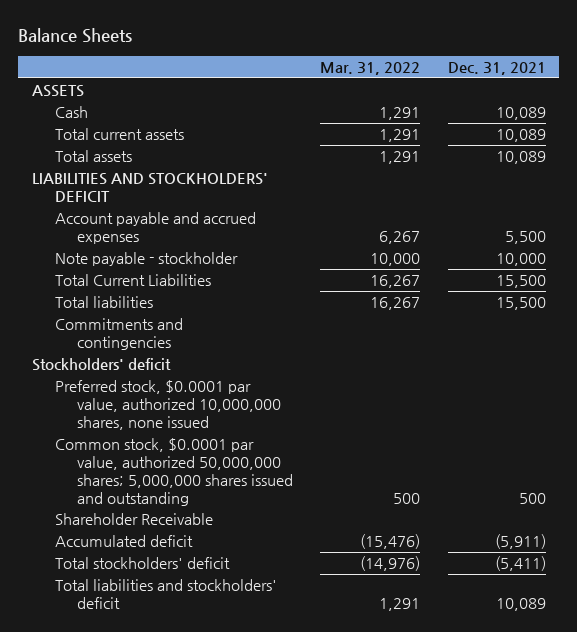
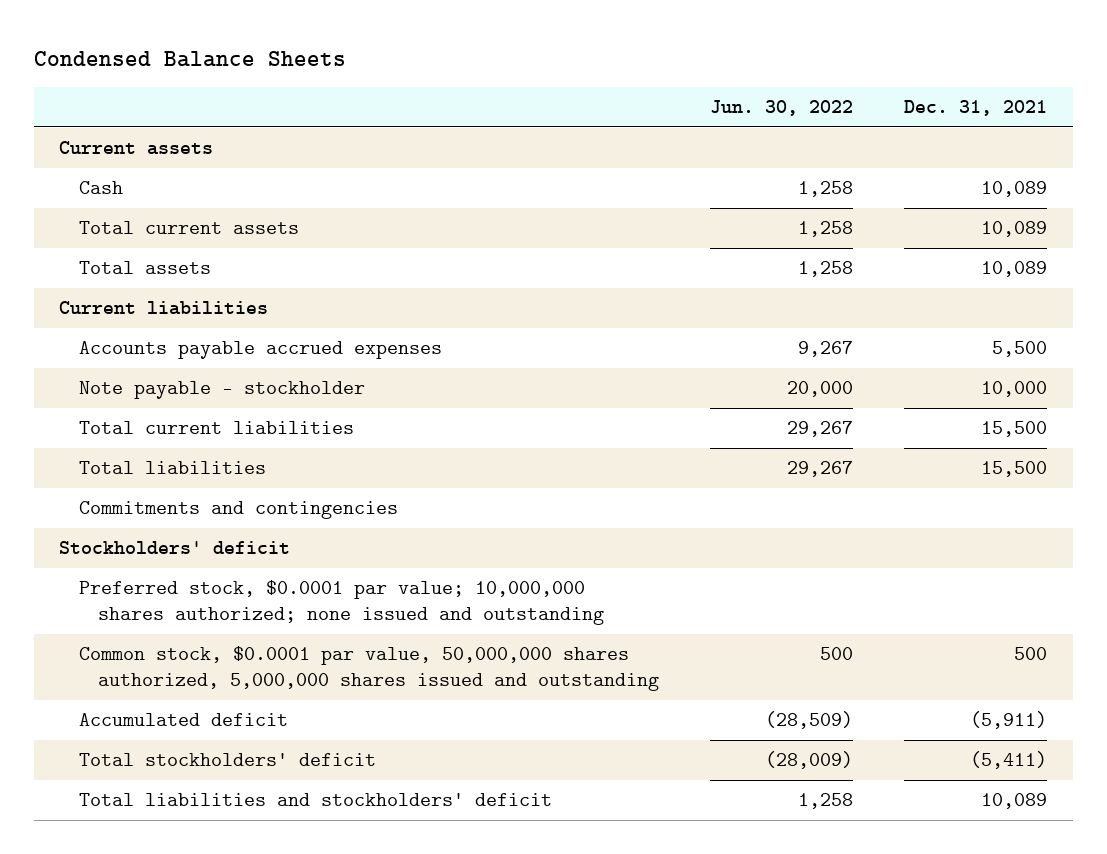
- Balance Sheets
+ Condensed Balance Sheets
- | Mar. 31, 2022 | Dec. 31, 2021
+ | Jun. 30, 2022 | Dec. 31, 2021
- ASSETS
+ Current assets
- LIABILITIES AND STOCKHOLDERS' DEFICIT
- Account payable and accrued expenses | 6,267 | 5,500
+ Current liabilities
+ Accounts payable accrued expenses | 9,267 | 5,500
- Total Current Liabilities | 16,267 | 15,500
+ Total current liabilities | 29,267 | 15,500
- Preferred stock, $0.0001 par value, authorized 10,000,000 shares, none issued
- Common stock, $0.0001 par value, authorized 50,000,000 shares; 5,000,000 shares issued and outstanding | 500 | 500
- Shareholder Receivable
+ Preferred stock, $0.0001 par value; 10,000,000 shares authorized; none issued and outstanding
+ Common stock, $0.0001 par value, 50,000,000 shares authorized, 5,000,000 shares issued and outstanding | 500 | 500

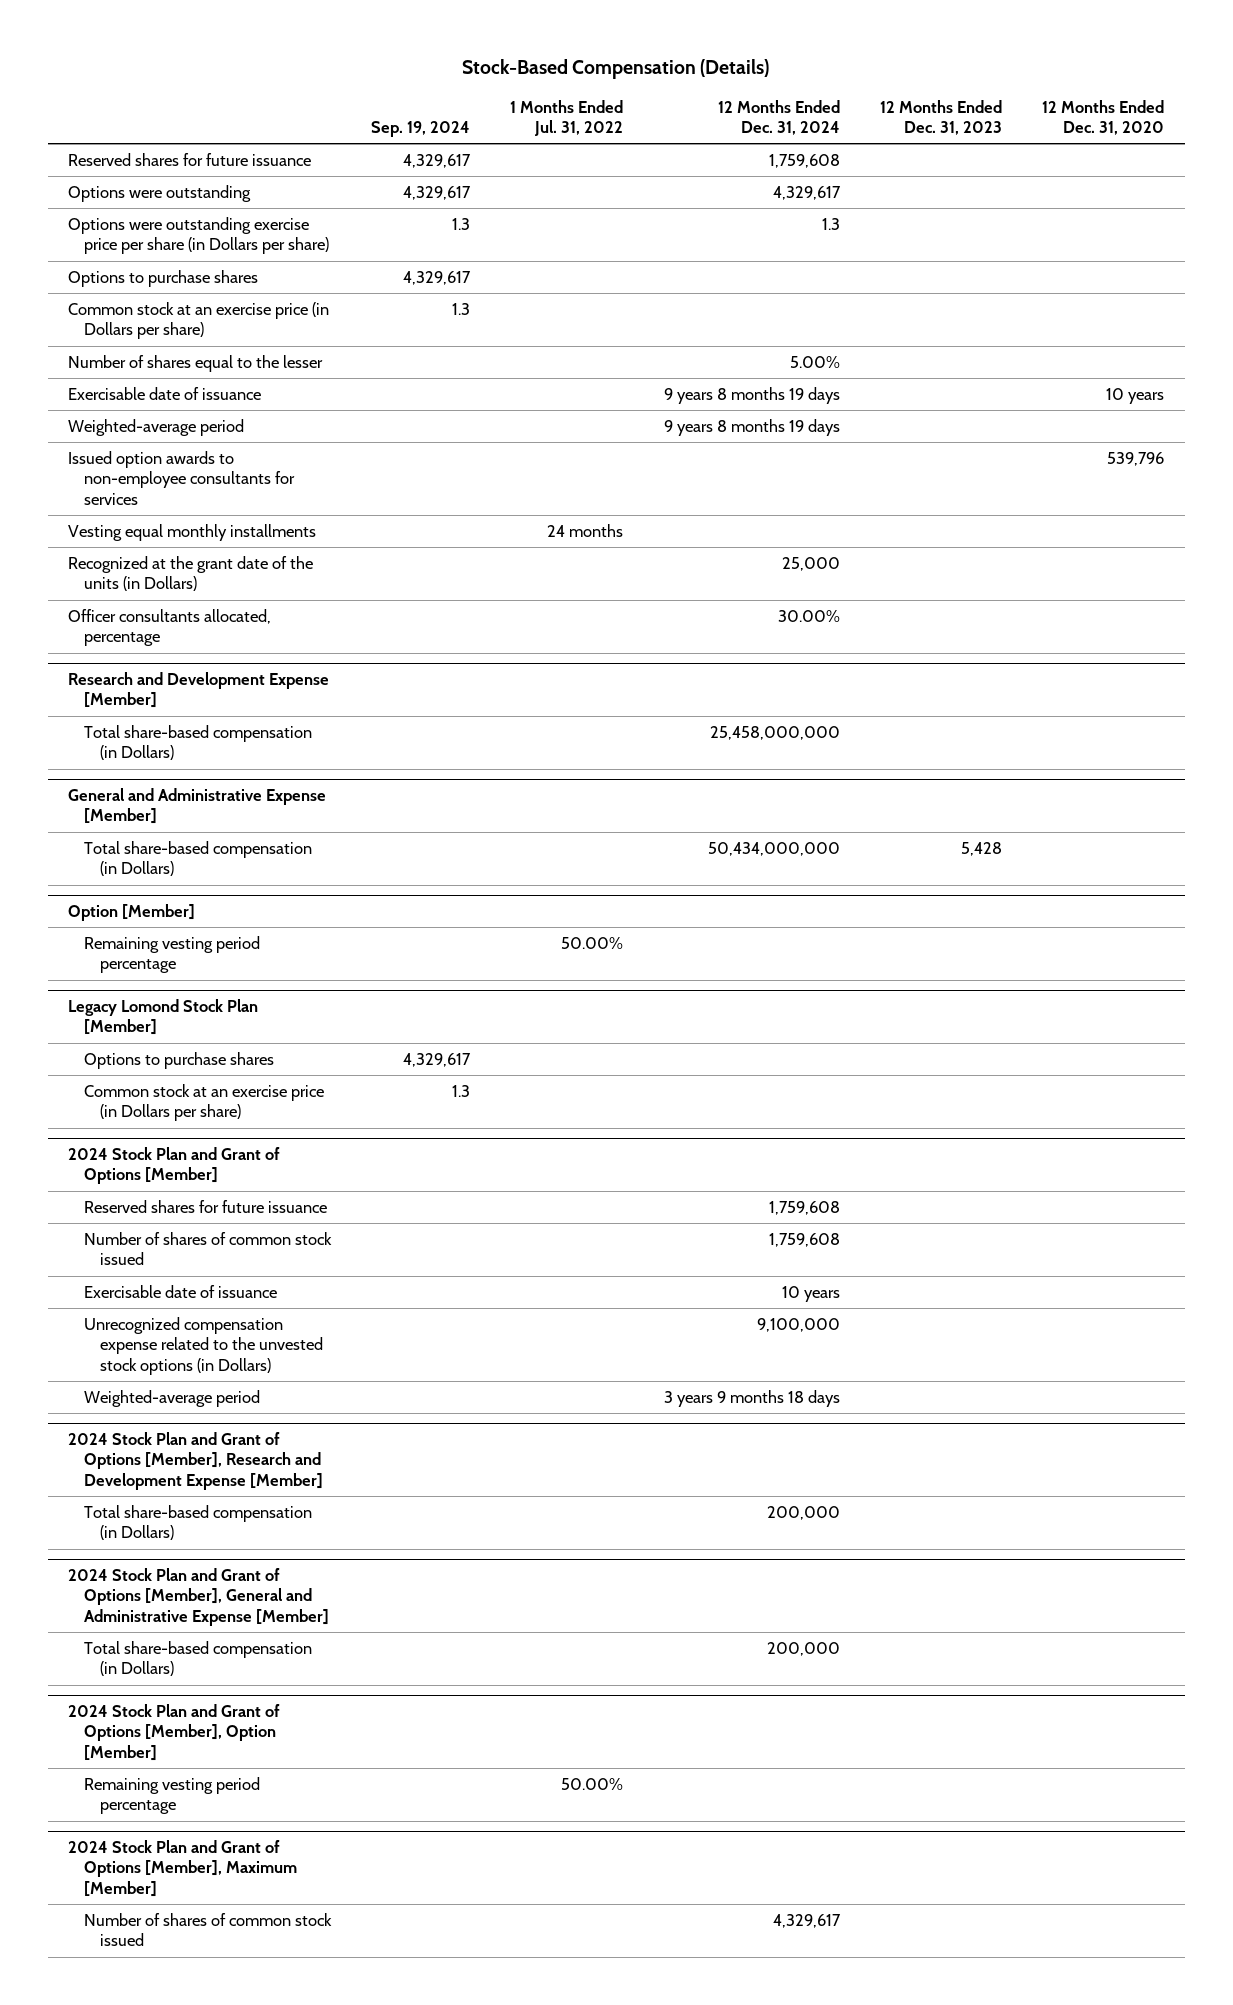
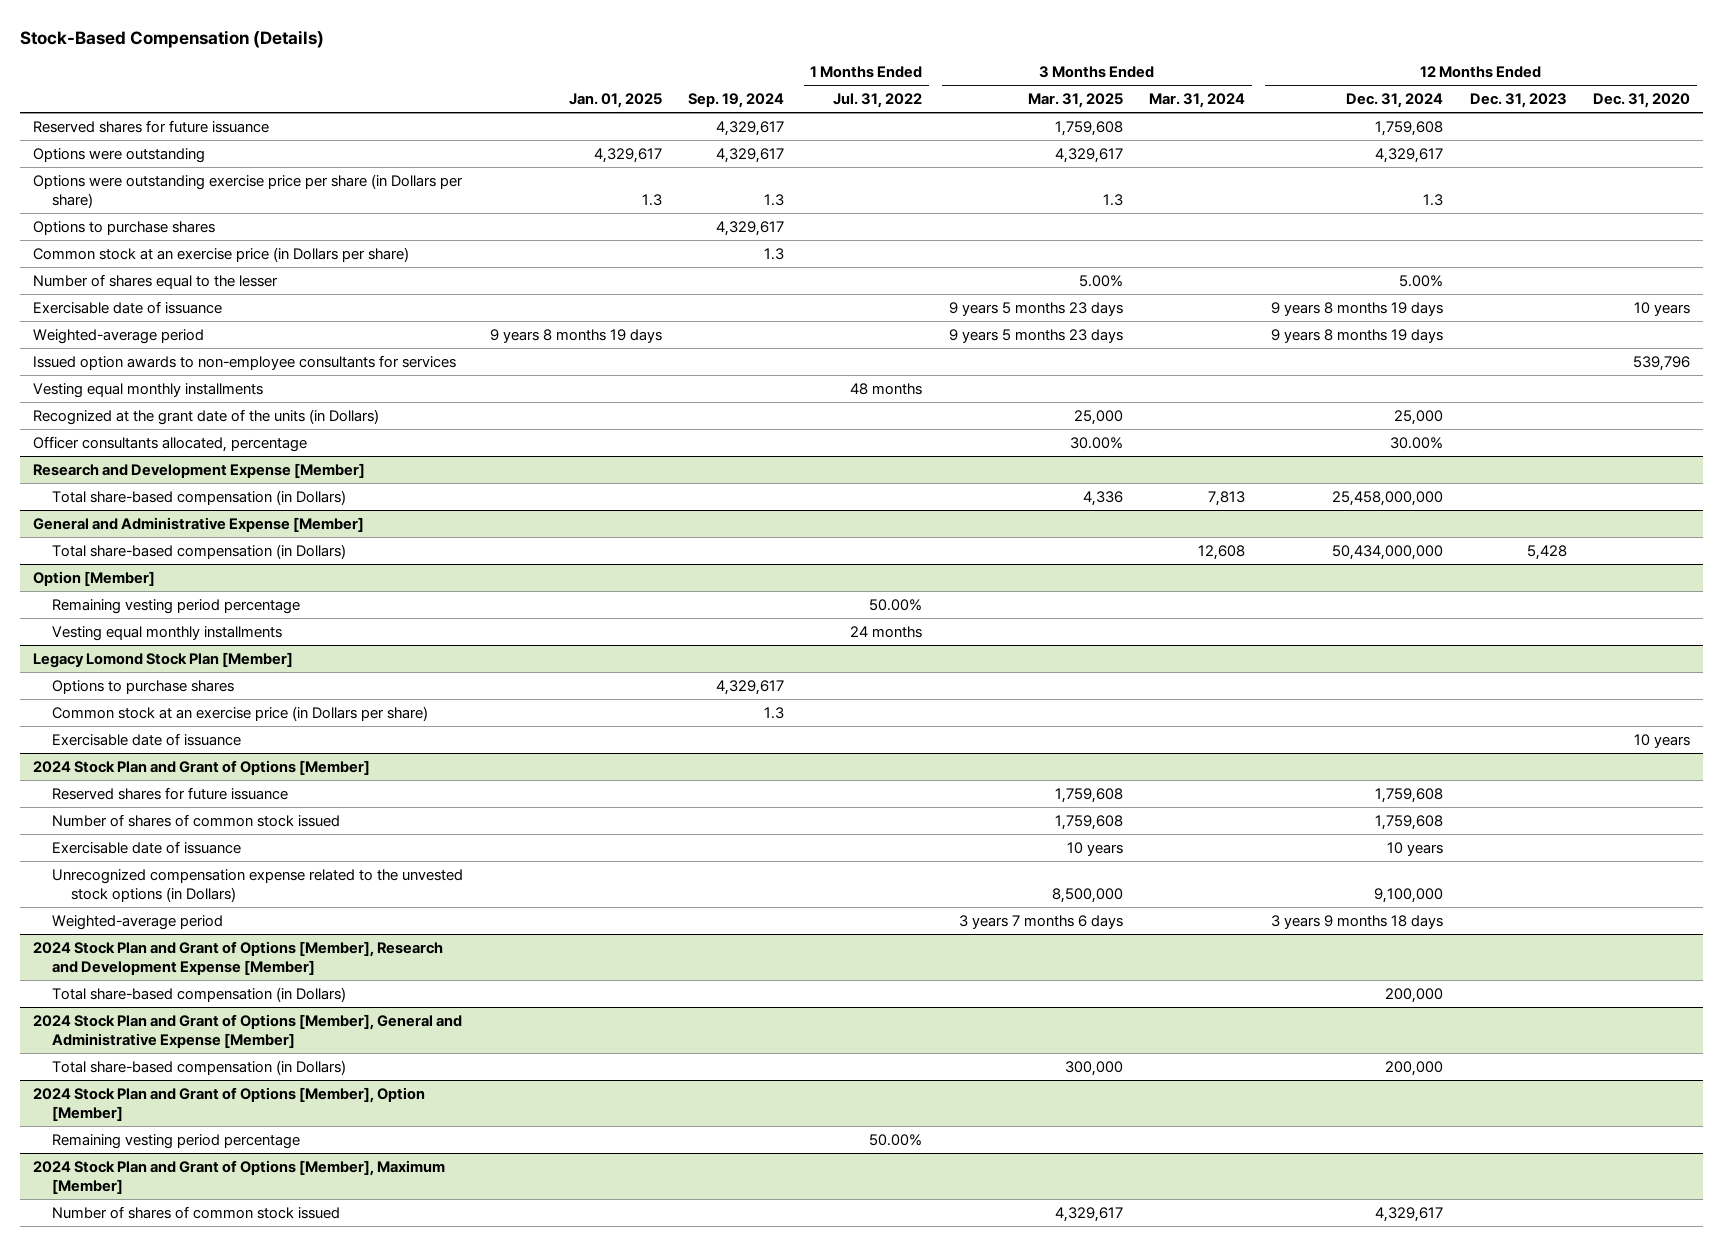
- | Sep. 19, 2024 | 1 Months Ended Jul. 31, 2022 | 12 Months Ended Dec. 31, 2024 | 12 Months Ended Dec. 31, 2023 | 12 Months Ended Dec. 31, 2020
+ | Jan. 01, 2025 | Sep. 19, 2024 | 1 Months Ended Jul. 31, 2022 | 3 Months Ended Mar. 31, 2025 | 3 Months Ended Mar. 31, 2024 | 12 Months Ended Dec. 31, 2024 | 12 Months Ended Dec. 31, 2023 | 12 Months Ended Dec. 31, 2020
- Vesting equal monthly installments | | 24 months | | |
+ Vesting equal monthly installments | | | 48 months | | | | |
@ Option [Member]
+ Vesting equal monthly installments | | | 24 months | | | | |
@ Legacy Lomond Stock Plan [Member]
+ Exercisable date of issuance | | | | | | | | 10 years

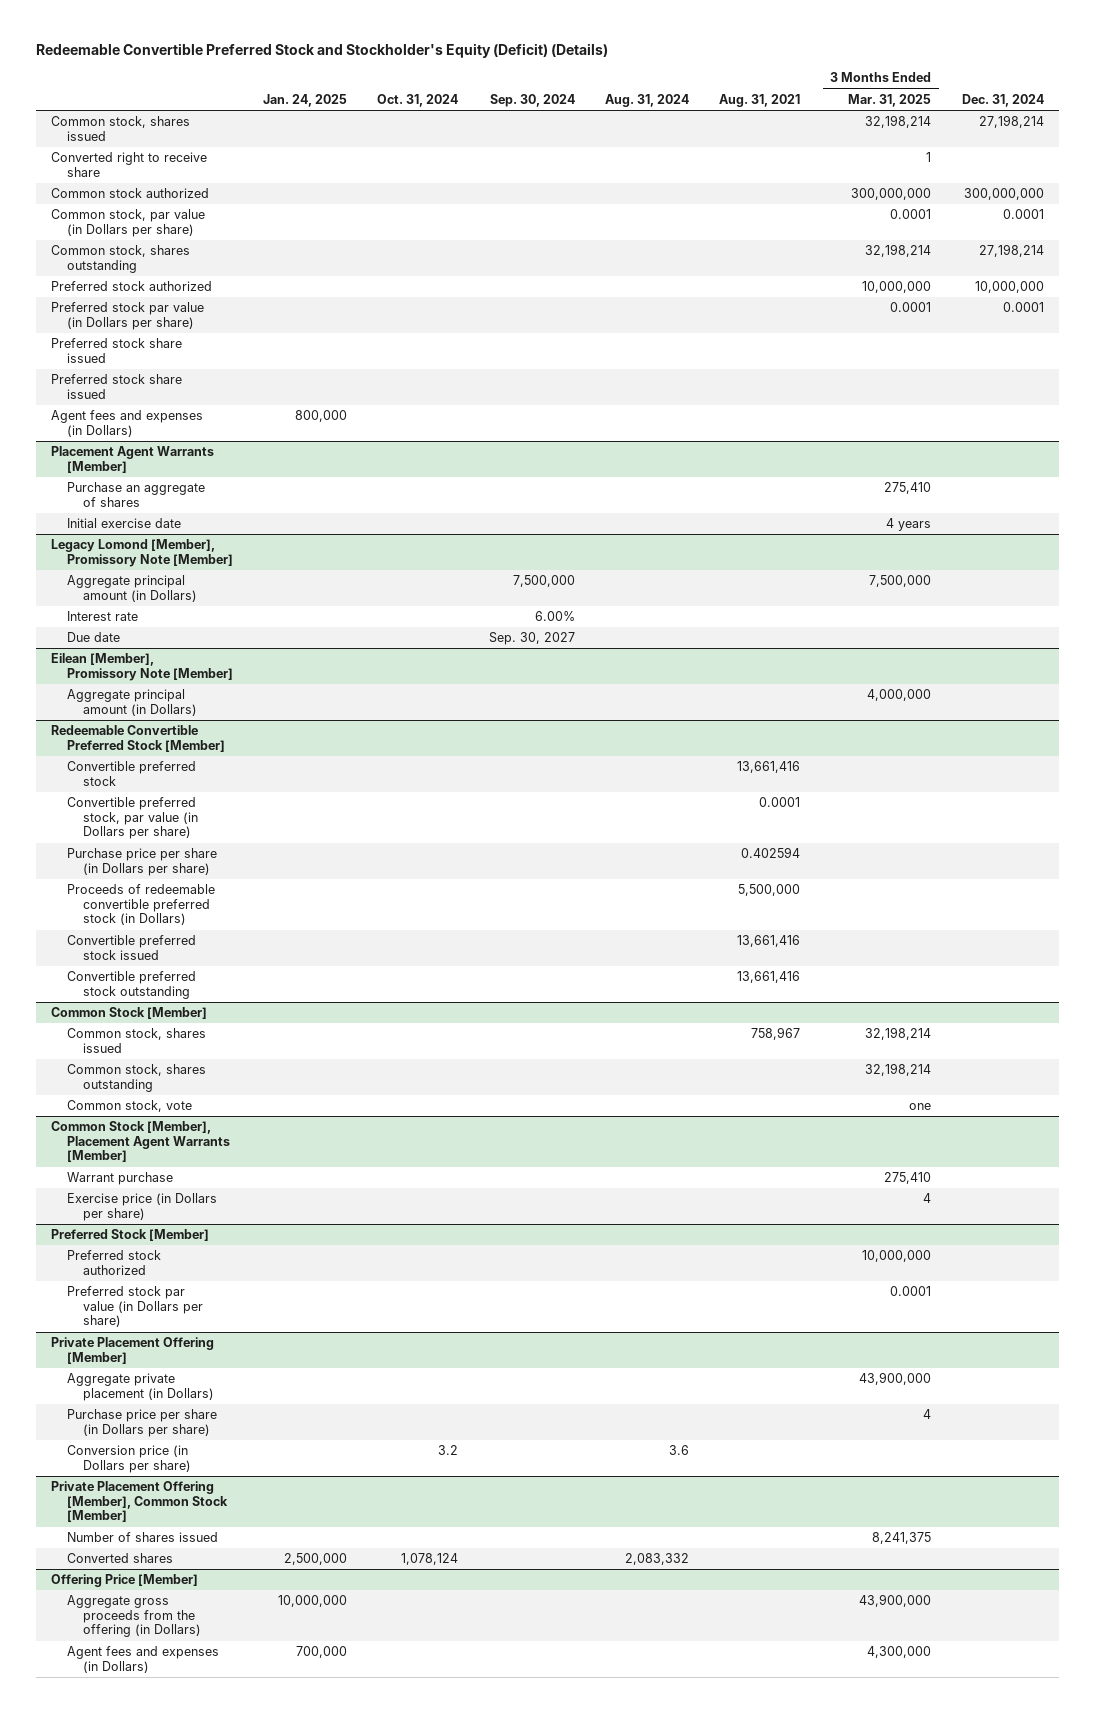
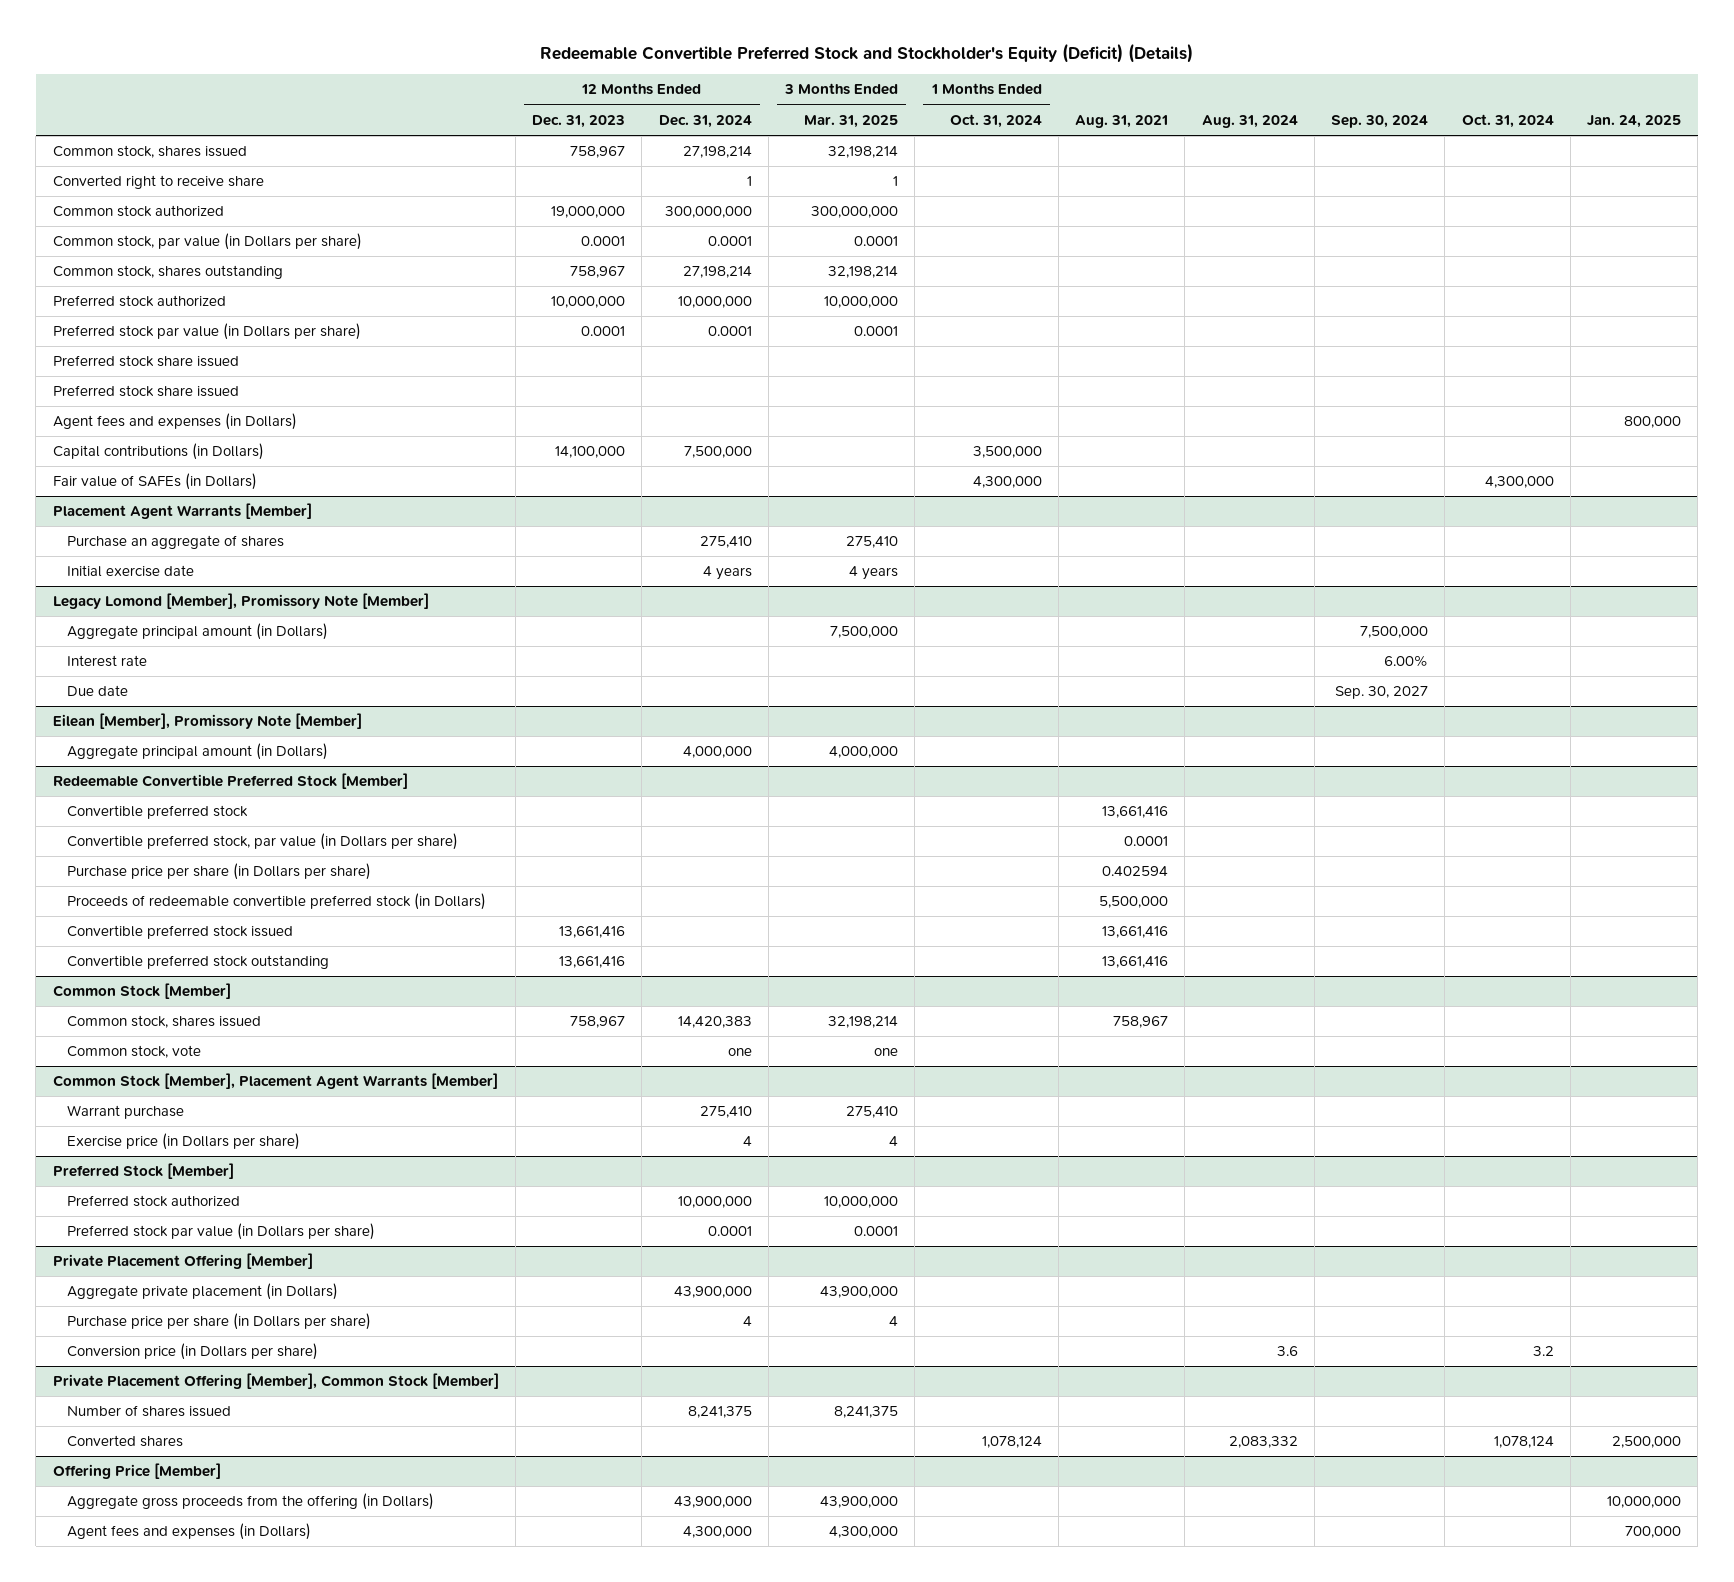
- | Jan. 24, 2025 | Oct. 31, 2024 | Sep. 30, 2024 | Aug. 31, 2024 | Aug. 31, 2021 | 3 Months Ended Mar. 31, 2025 | Dec. 31, 2024
+ | 12 Months Ended Dec. 31, 2023 | 12 Months Ended Dec. 31, 2024 | 3 Months Ended Mar. 31, 2025 | 1 Months Ended Oct. 31, 2024 | Aug. 31, 2021 | Aug. 31, 2024 | Sep. 30, 2024 | Oct. 31, 2024 | Jan. 24, 2025
+ Capital contributions (in Dollars) | 14,100,000 | 7,500,000 | | 3,500,000 | | | | |
+ Fair value of SAFEs (in Dollars) | | | | 4,300,000 | | | | 4,300,000 |
@ Common Stock [Member]
- Common stock, shares outstanding | | | | | | 32,198,214 |

